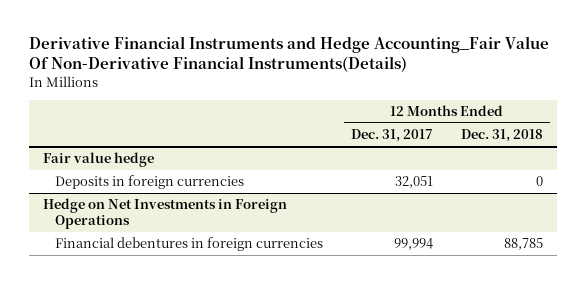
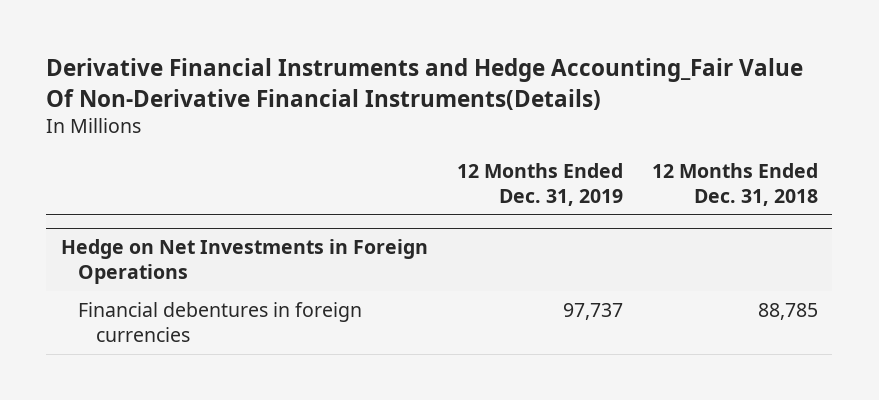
- | 12 Months Ended Dec. 31, 2017 | 12 Months Ended Dec. 31, 2018
+ | 12 Months Ended Dec. 31, 2019 | 12 Months Ended Dec. 31, 2018
- Fair value hedge
- Deposits in foreign currencies | 32,051 | 0

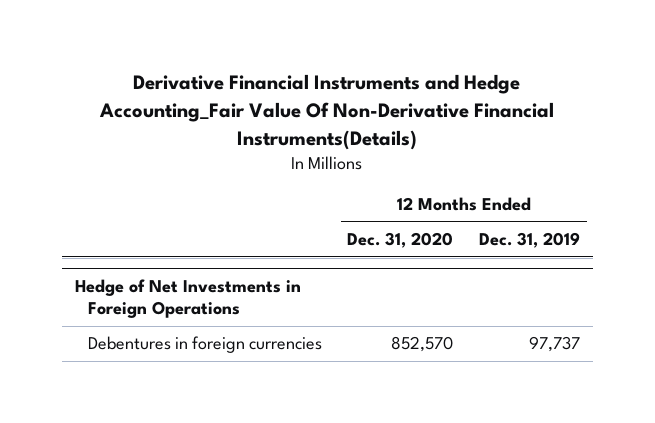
- | 12 Months Ended Dec. 31, 2019 | 12 Months Ended Dec. 31, 2018
+ | 12 Months Ended Dec. 31, 2020 | 12 Months Ended Dec. 31, 2019
- Hedge on Net Investments in Foreign Operations
- Financial debentures in foreign currencies | 97,737 | 88,785
+ Hedge of Net Investments in Foreign Operations
+ Debentures in foreign currencies | 852,570 | 97,737

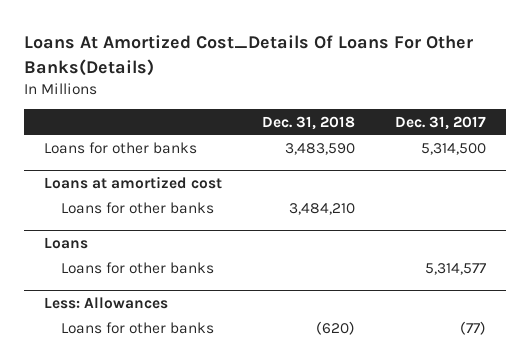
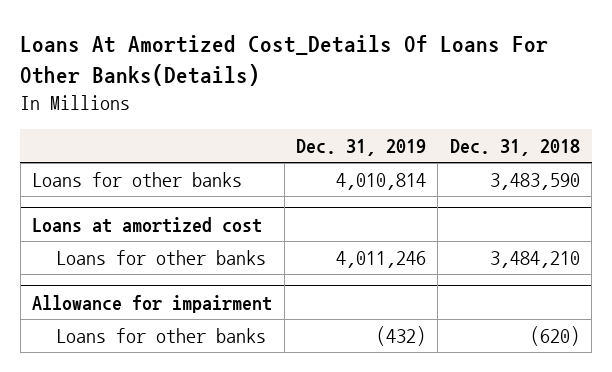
- | Dec. 31, 2018 | Dec. 31, 2017
+ | Dec. 31, 2019 | Dec. 31, 2018
- Loans
- Loans for other banks | | 5,314,577
- Less: Allowances
+ Allowance for impairment

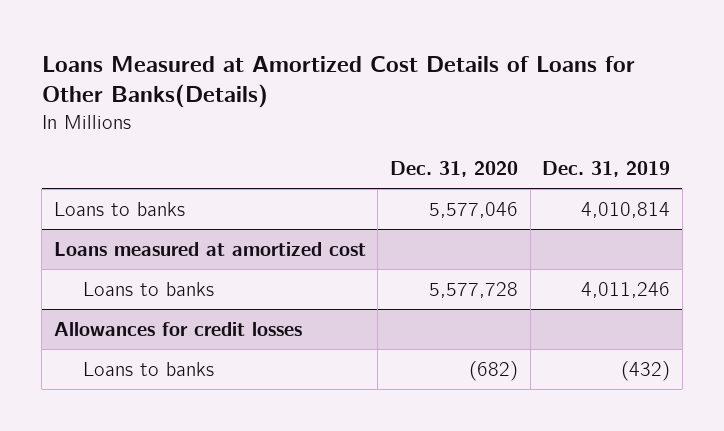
- Loans At Amortized Cost_Details Of Loans For Other Banks(Details)
+ Loans Measured at Amortized Cost Details of Loans for Other Banks(Details)
- | Dec. 31, 2019 | Dec. 31, 2018
+ | Dec. 31, 2020 | Dec. 31, 2019
- Loans for other banks | 4,010,814 | 3,483,590
- Loans at amortized cost
- Loans for other banks | 4,011,246 | 3,484,210
- Allowance for impairment
- Loans for other banks | (432) | (620)
+ Loans to banks | 5,577,046 | 4,010,814
+ Loans measured at amortized cost
+ Loans to banks | 5,577,728 | 4,011,246
+ Allowances for credit losses
+ Loans to banks | (682) | (432)

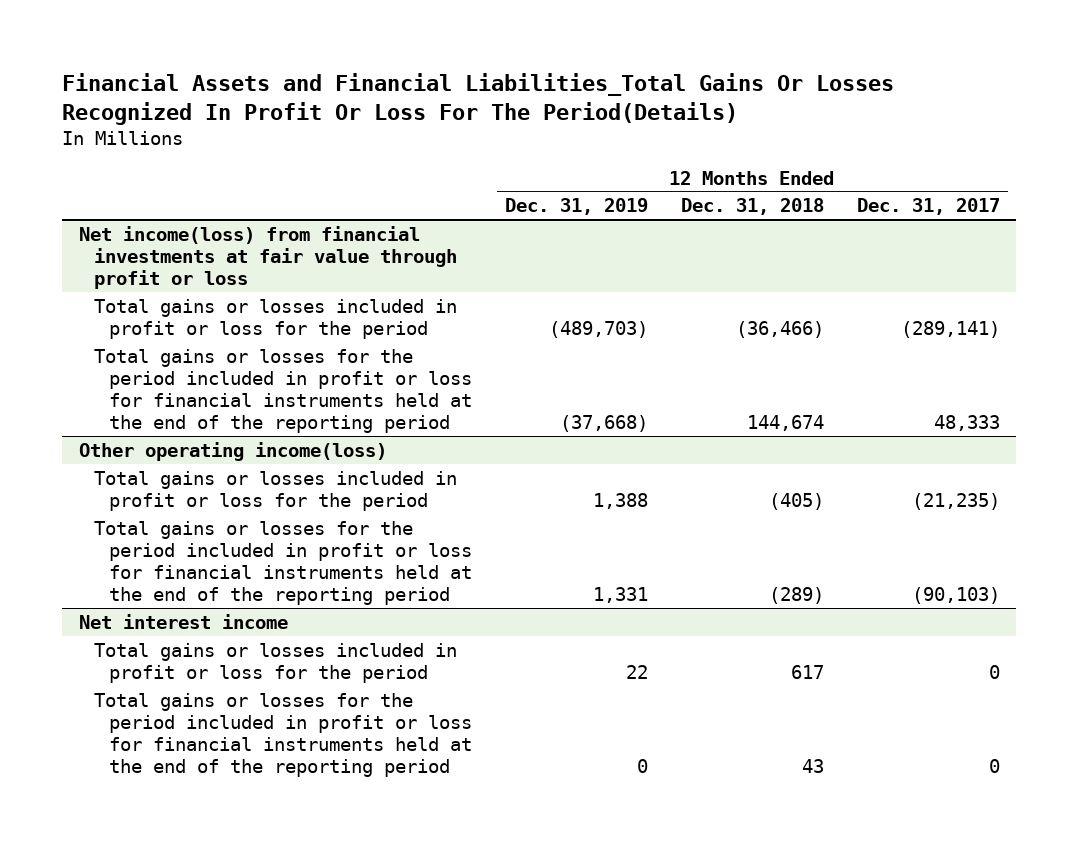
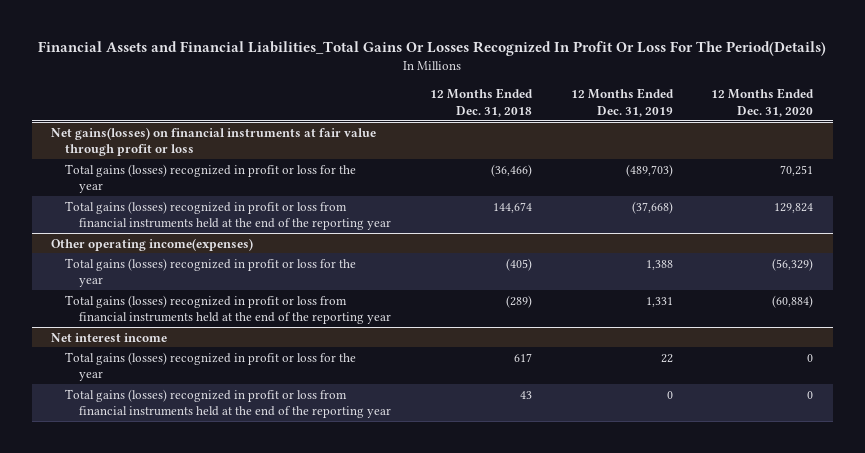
- | 12 Months Ended Dec. 31, 2019 | 12 Months Ended Dec. 31, 2018 | 12 Months Ended Dec. 31, 2017
+ | 12 Months Ended Dec. 31, 2018 | 12 Months Ended Dec. 31, 2019 | 12 Months Ended Dec. 31, 2020
- Net income(loss) from financial investments at fair value through profit or loss
- Total gains or losses included in profit or loss for the period | (489,703) | (36,466) | (289,141)
- Total gains or losses for the period included in profit or loss for financial instruments held at the end of the reporting period | (37,668) | 144,674 | 48,333
- Other operating income(loss)
- Total gains or losses included in profit or loss for the period | 1,388 | (405) | (21,235)
- Total gains or losses for the period included in profit or loss for financial instruments held at the end of the reporting period | 1,331 | (289) | (90,103)
+ Net gains(losses) on financial instruments at fair value through profit or loss
+ Total gains (losses) recognized in profit or loss for the year | (36,466) | (489,703) | 70,251
+ Total gains (losses) recognized in profit or loss from financial instruments held at the end of the reporting year | 144,674 | (37,668) | 129,824
+ Other operating income(expenses)
+ Total gains (losses) recognized in profit or loss for the year | (405) | 1,388 | (56,329)
+ Total gains (losses) recognized in profit or loss from financial instruments held at the end of the reporting year | (289) | 1,331 | (60,884)
@ Net interest income
- Total gains or losses included in profit or loss for the period | 22 | 617 | 0
- Total gains or losses for the period included in profit or loss for financial instruments held at the end of the reporting period | 0 | 43 | 0
+ Total gains (losses) recognized in profit or loss for the year | 617 | 22 | 0
+ Total gains (losses) recognized in profit or loss from financial instruments held at the end of the reporting year | 43 | 0 | 0

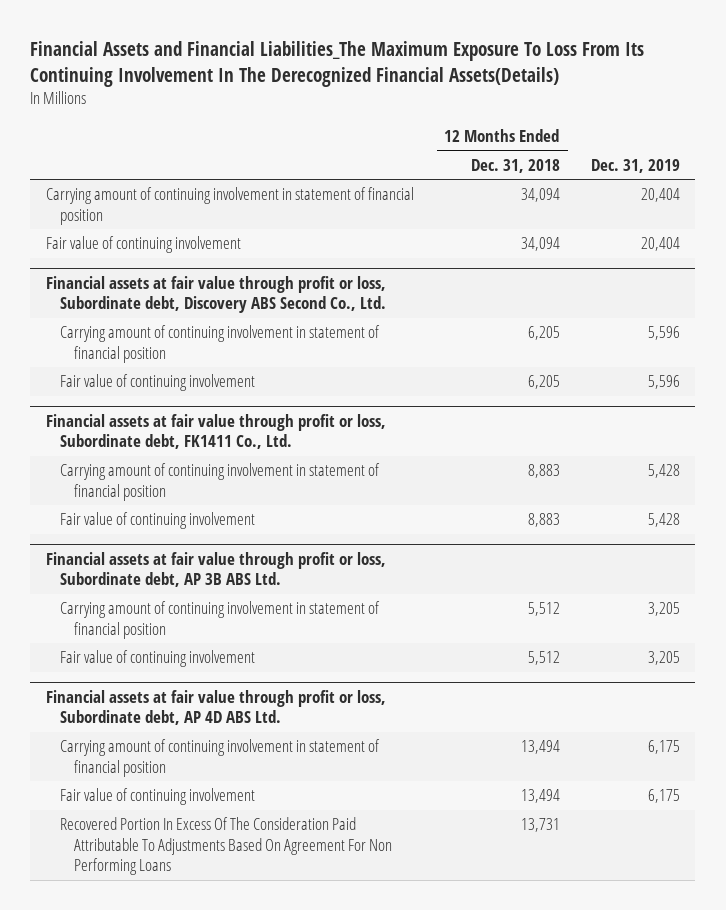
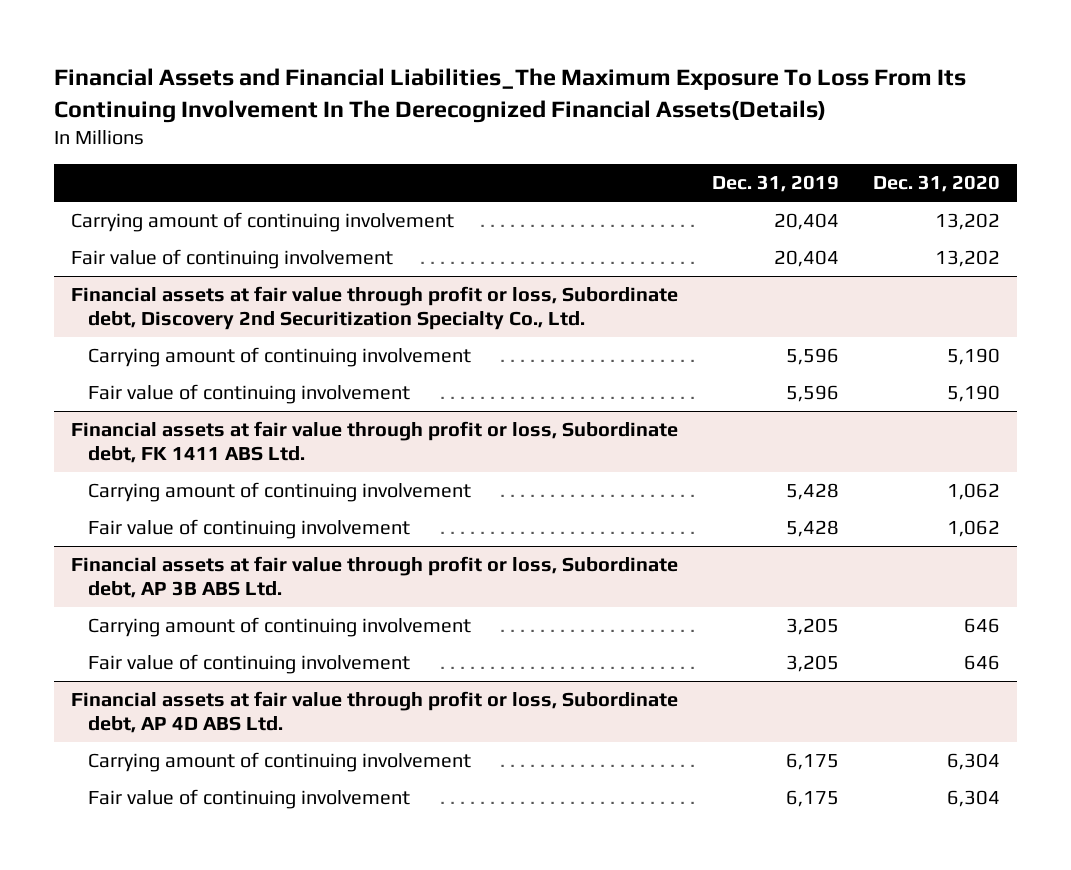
- | 12 Months Ended Dec. 31, 2018 | Dec. 31, 2019
+ | Dec. 31, 2019 | Dec. 31, 2020
- Carrying amount of continuing involvement in statement of financial position | 34,094 | 20,404
+ Carrying amount of continuing involvement | 20,404 | 13,202
- Financial assets at fair value through profit or loss, Subordinate debt, Discovery ABS Second Co., Ltd.
- Carrying amount of continuing involvement in statement of financial position | 6,205 | 5,596
+ Financial assets at fair value through profit or loss, Subordinate debt, Discovery 2nd Securitization Specialty Co., Ltd.
+ Carrying amount of continuing involvement | 5,596 | 5,190
- Financial assets at fair value through profit or loss, Subordinate debt, FK1411 Co., Ltd.
- Carrying amount of continuing involvement in statement of financial position | 8,883 | 5,428
+ Financial assets at fair value through profit or loss, Subordinate debt, FK 1411 ABS Ltd.
+ Carrying amount of continuing involvement | 5,428 | 1,062
@ Financial assets at fair value through profit or loss, Subordinate debt, AP 3B ABS Ltd.
- Carrying amount of continuing involvement in statement of financial position | 5,512 | 3,205
+ Carrying amount of continuing involvement | 3,205 | 646
@ Financial assets at fair value through profit or loss, Subordinate debt, AP 4D ABS Ltd.
- Carrying amount of continuing involvement in statement of financial position | 13,494 | 6,175
+ Carrying amount of continuing involvement | 6,175 | 6,304
- Recovered Portion In Excess Of The Consideration Paid Attributable To Adjustments Based On Agreement For Non Performing Loans | 13,731 |

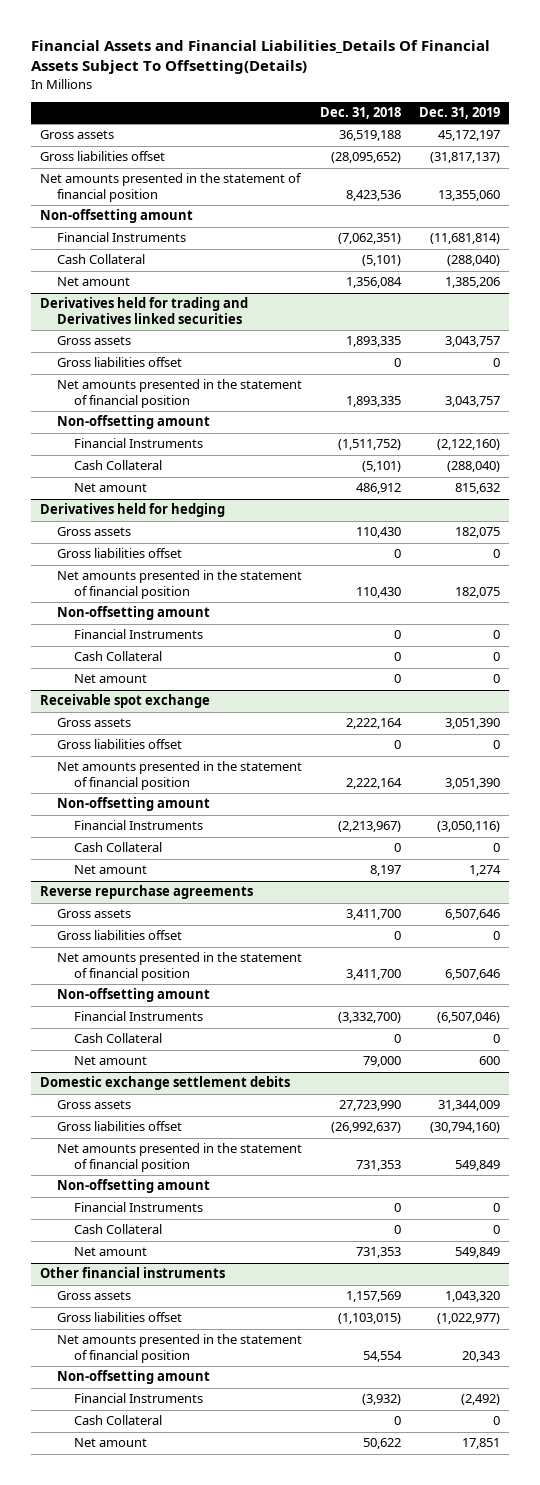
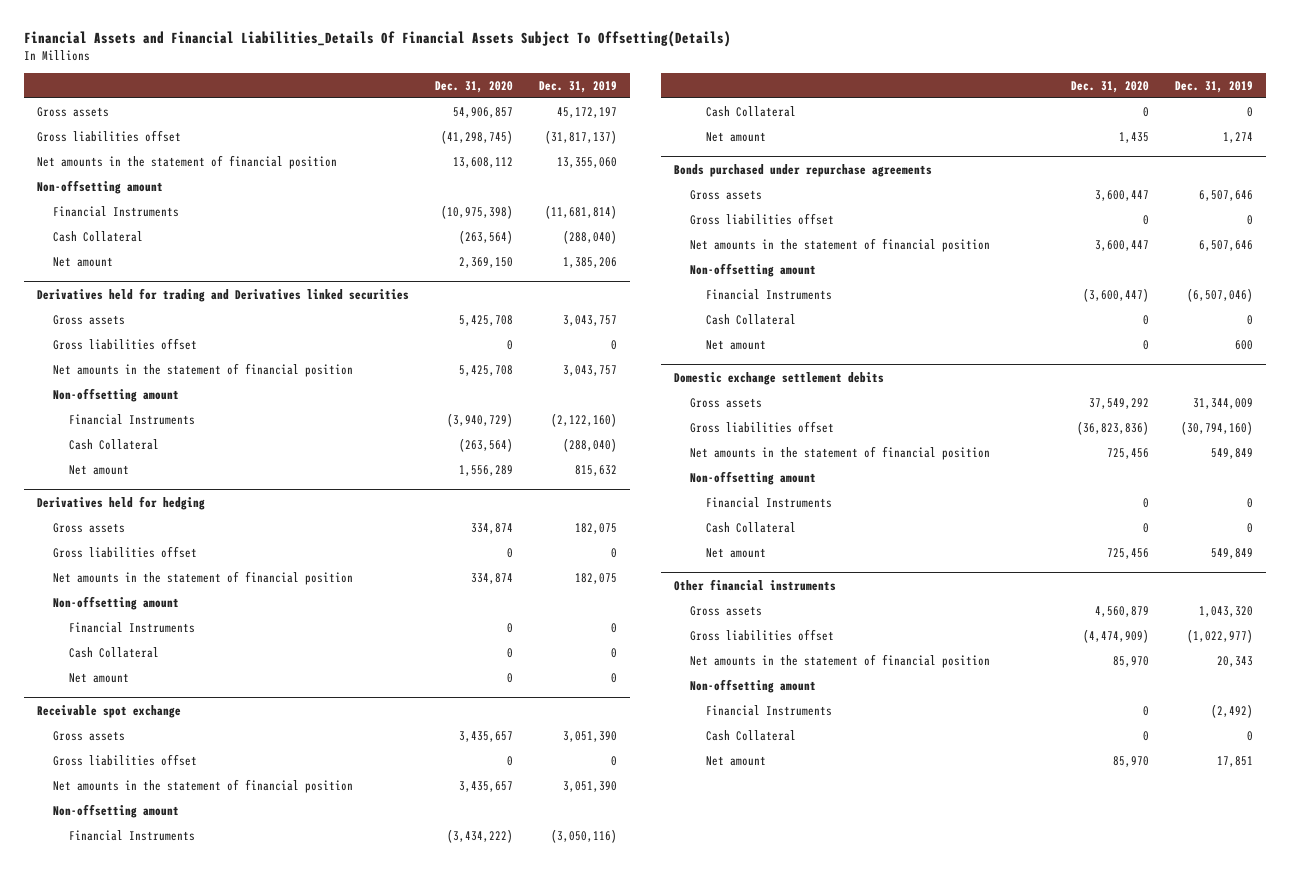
- | Dec. 31, 2018 | Dec. 31, 2019
+ | Dec. 31, 2020 | Dec. 31, 2019
- Net amounts presented in the statement of financial position | 8,423,536 | 13,355,060
+ Net amounts in the statement of financial position | 13,608,112 | 13,355,060
@ Derivatives held for trading and Derivatives linked securities
- Net amounts presented in the statement of financial position | 1,893,335 | 3,043,757
+ Net amounts in the statement of financial position | 5,425,708 | 3,043,757
@ Derivatives held for hedging
- Net amounts presented in the statement of financial position | 110,430 | 182,075
+ Net amounts in the statement of financial position | 334,874 | 182,075
@ Receivable spot exchange
- Net amounts presented in the statement of financial position | 2,222,164 | 3,051,390
+ Net amounts in the statement of financial position | 3,435,657 | 3,051,390
- Reverse repurchase agreements
+ Bonds purchased under repurchase agreements
- Net amounts presented in the statement of financial position | 3,411,700 | 6,507,646
+ Net amounts in the statement of financial position | 3,600,447 | 6,507,646
@ Domestic exchange settlement debits
- Net amounts presented in the statement of financial position | 731,353 | 549,849
+ Net amounts in the statement of financial position | 725,456 | 549,849
@ Other financial instruments
- Net amounts presented in the statement of financial position | 54,554 | 20,343
+ Net amounts in the statement of financial position | 85,970 | 20,343

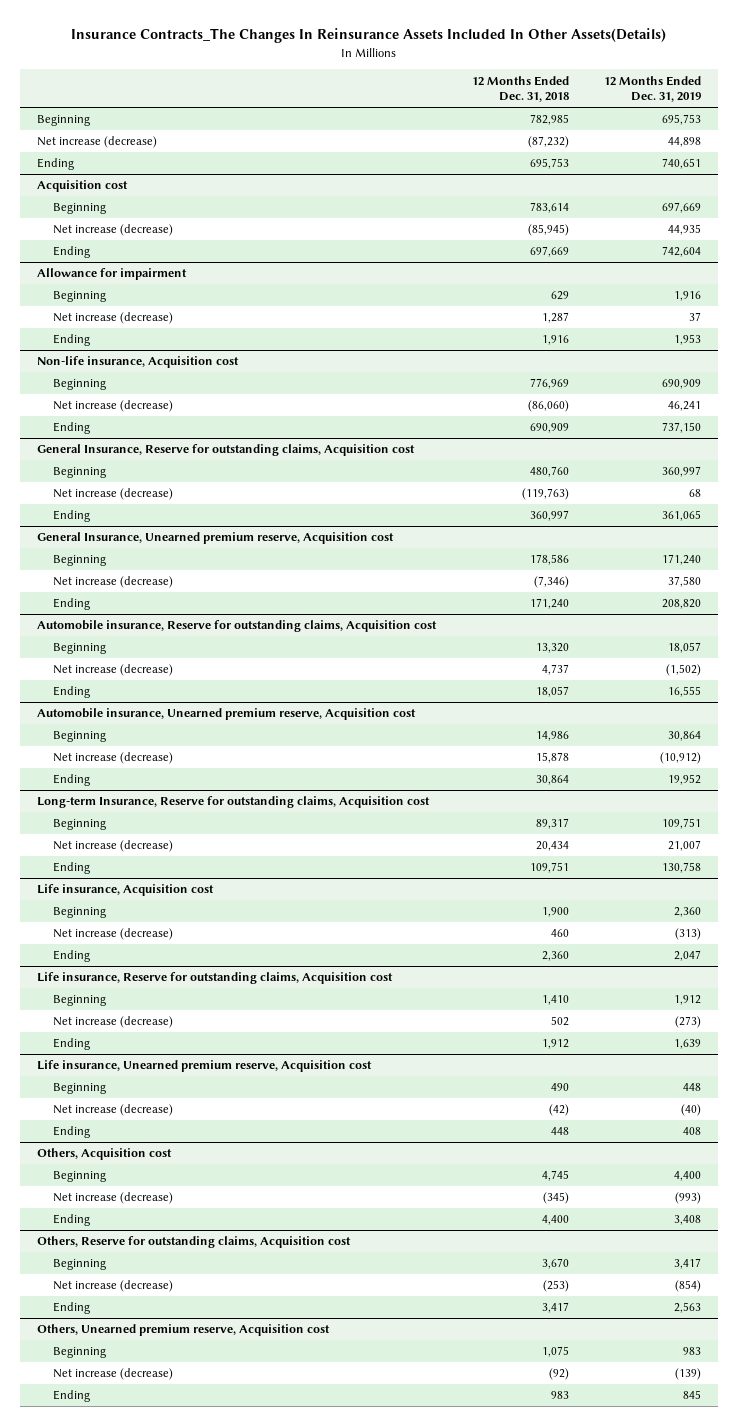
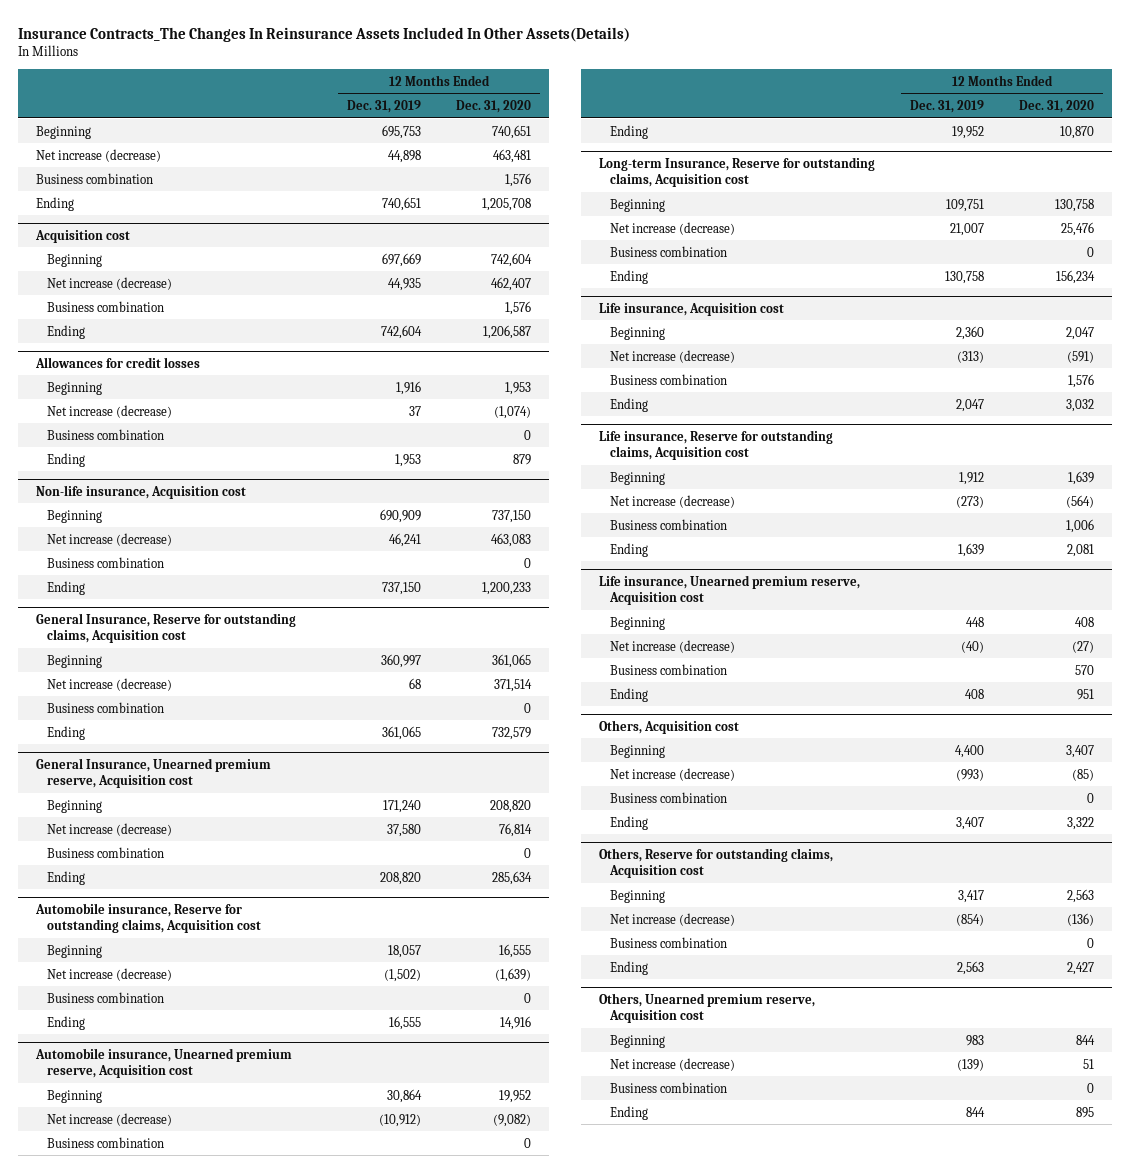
- | 12 Months Ended Dec. 31, 2018 | 12 Months Ended Dec. 31, 2019
+ | 12 Months Ended Dec. 31, 2019 | 12 Months Ended Dec. 31, 2020
+ Business combination | | 1,576
@ Acquisition cost
+ Business combination | | 1,576
- Allowance for impairment
+ Allowances for credit losses
+ Business combination | | 0
@ Non-life insurance, Acquisition cost
+ Business combination | | 0
@ General Insurance, Reserve for outstanding claims, Acquisition cost
+ Business combination | | 0
@ General Insurance, Unearned premium reserve, Acquisition cost
+ Business combination | | 0
@ Automobile insurance, Reserve for outstanding claims, Acquisition cost
+ Business combination | | 0
@ Automobile insurance, Unearned premium reserve, Acquisition cost
+ Business combination | | 0
@ Long-term Insurance, Reserve for outstanding claims, Acquisition cost
+ Business combination | | 0
@ Life insurance, Acquisition cost
+ Business combination | | 1,576
@ Life insurance, Reserve for outstanding claims, Acquisition cost
+ Business combination | | 1,006
@ Life insurance, Unearned premium reserve, Acquisition cost
+ Business combination | | 570
@ Others, Acquisition cost
- Ending | 4,400 | 3,408
+ Business combination | | 0
+ Ending | 3,407 | 3,322
@ Others, Reserve for outstanding claims, Acquisition cost
+ Business combination | | 0
@ Others, Unearned premium reserve, Acquisition cost
- Ending | 983 | 845
+ Business combination | | 0
+ Ending | 844 | 895

